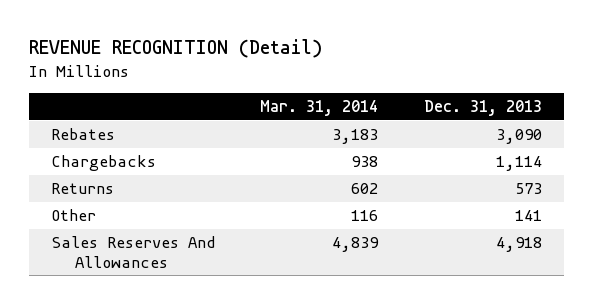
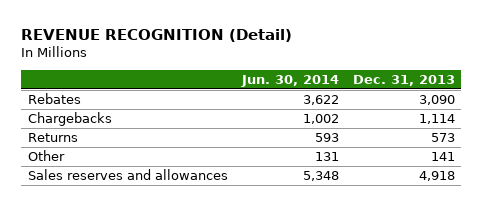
- | Mar. 31, 2014 | Dec. 31, 2013
+ | Jun. 30, 2014 | Dec. 31, 2013
- Sales Reserves And Allowances | 4,839 | 4,918
+ Sales reserves and allowances | 5,348 | 4,918

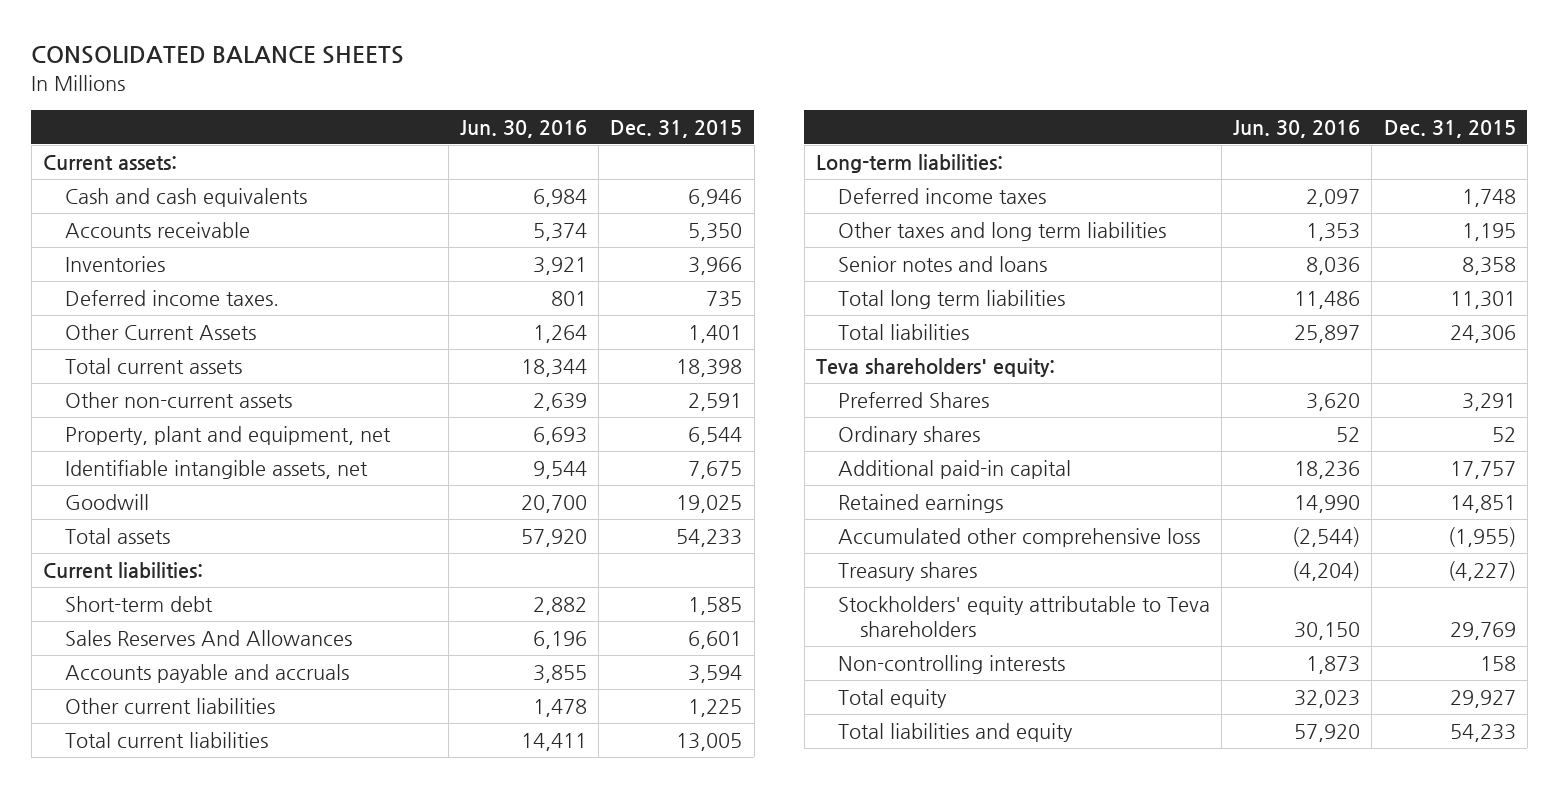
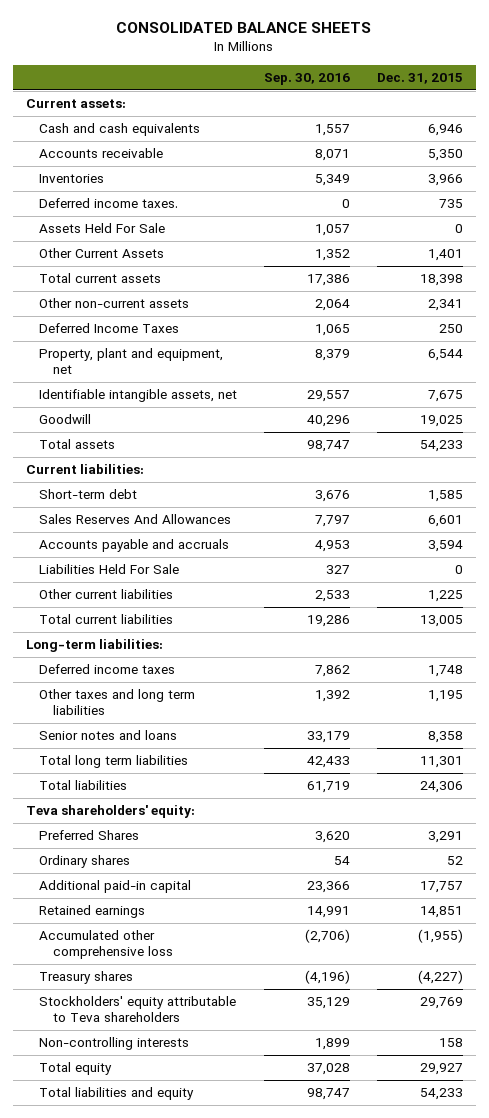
- | Jun. 30, 2016 | Dec. 31, 2015
+ | Sep. 30, 2016 | Dec. 31, 2015
+ Assets Held For Sale | 1,057 | 0
- Other non-current assets | 2,639 | 2,591
+ Other non-current assets | 2,064 | 2,341
+ Deferred Income Taxes | 1,065 | 250
+ Liabilities Held For Sale | 327 | 0

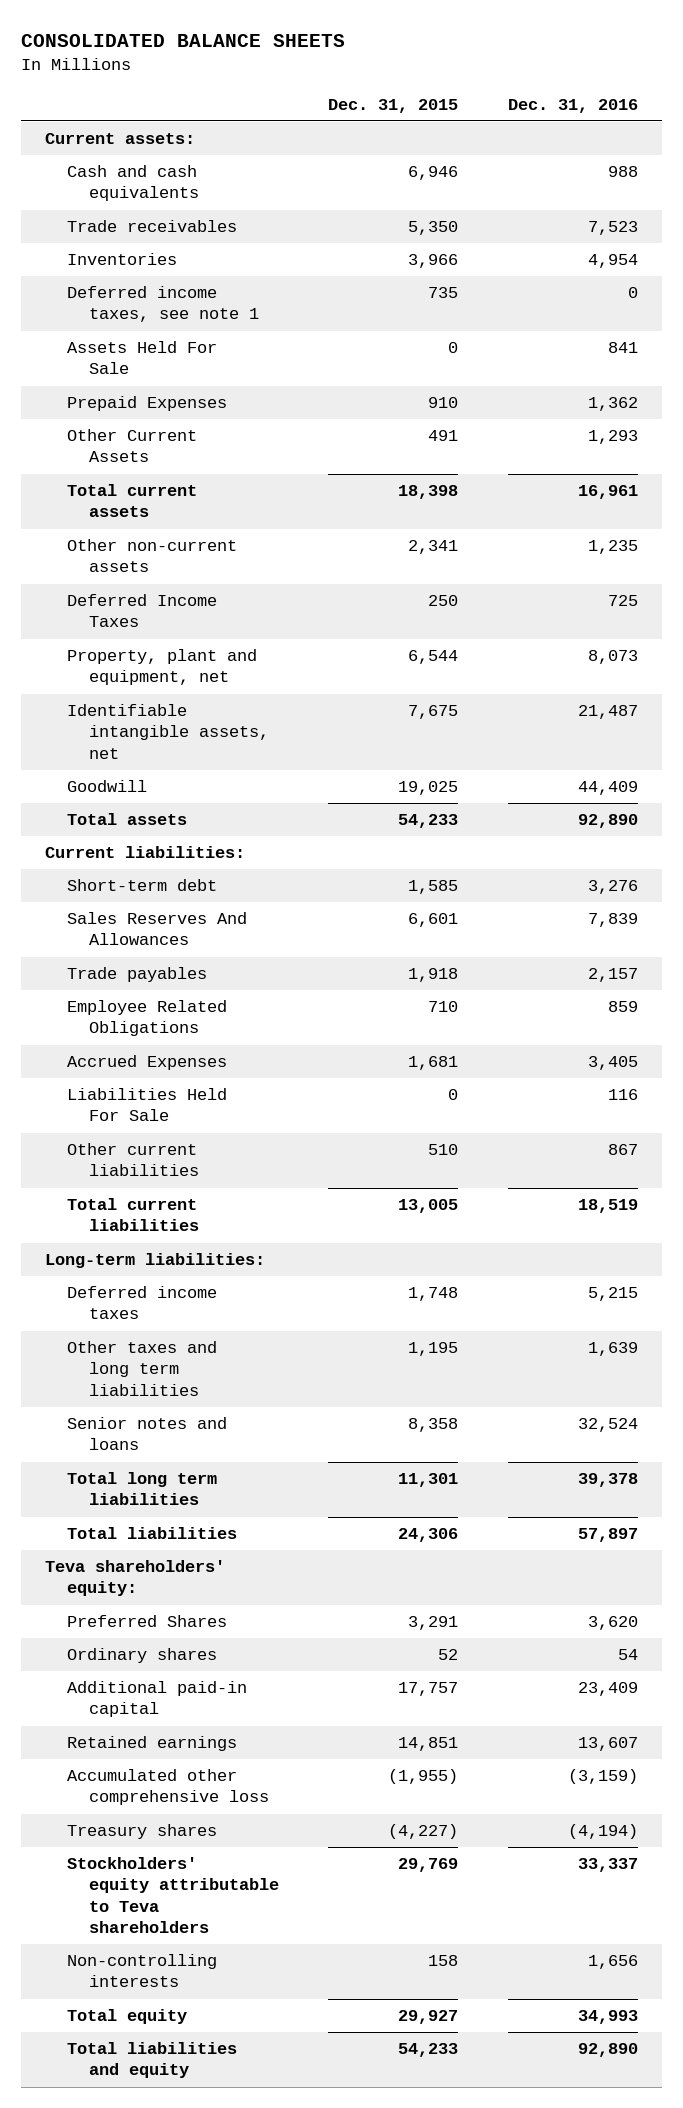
- | Sep. 30, 2016 | Dec. 31, 2015
+ | Dec. 31, 2015 | Dec. 31, 2016
- Accounts receivable | 8,071 | 5,350
+ Trade receivables | 5,350 | 7,523
- Deferred income taxes. | 0 | 735
+ Deferred income taxes, see note 1 | 735 | 0
- Other Current Assets | 1,352 | 1,401
+ Prepaid Expenses | 910 | 1,362
+ Other Current Assets | 491 | 1,293
- Accounts payable and accruals | 4,953 | 3,594
+ Trade payables | 1,918 | 2,157
+ Employee Related Obligations | 710 | 859
+ Accrued Expenses | 1,681 | 3,405
- Other current liabilities | 2,533 | 1,225
+ Other current liabilities | 510 | 867

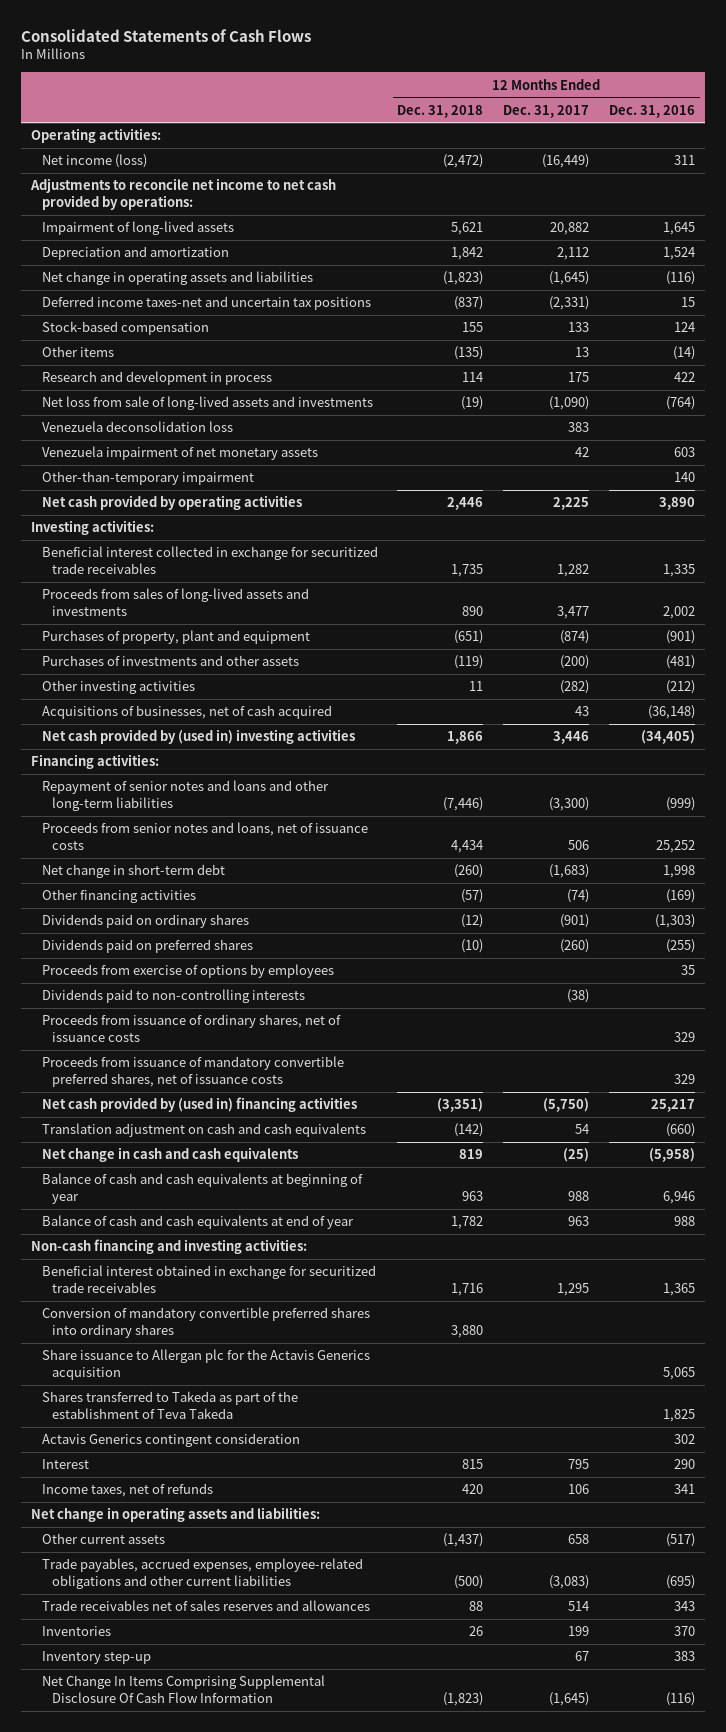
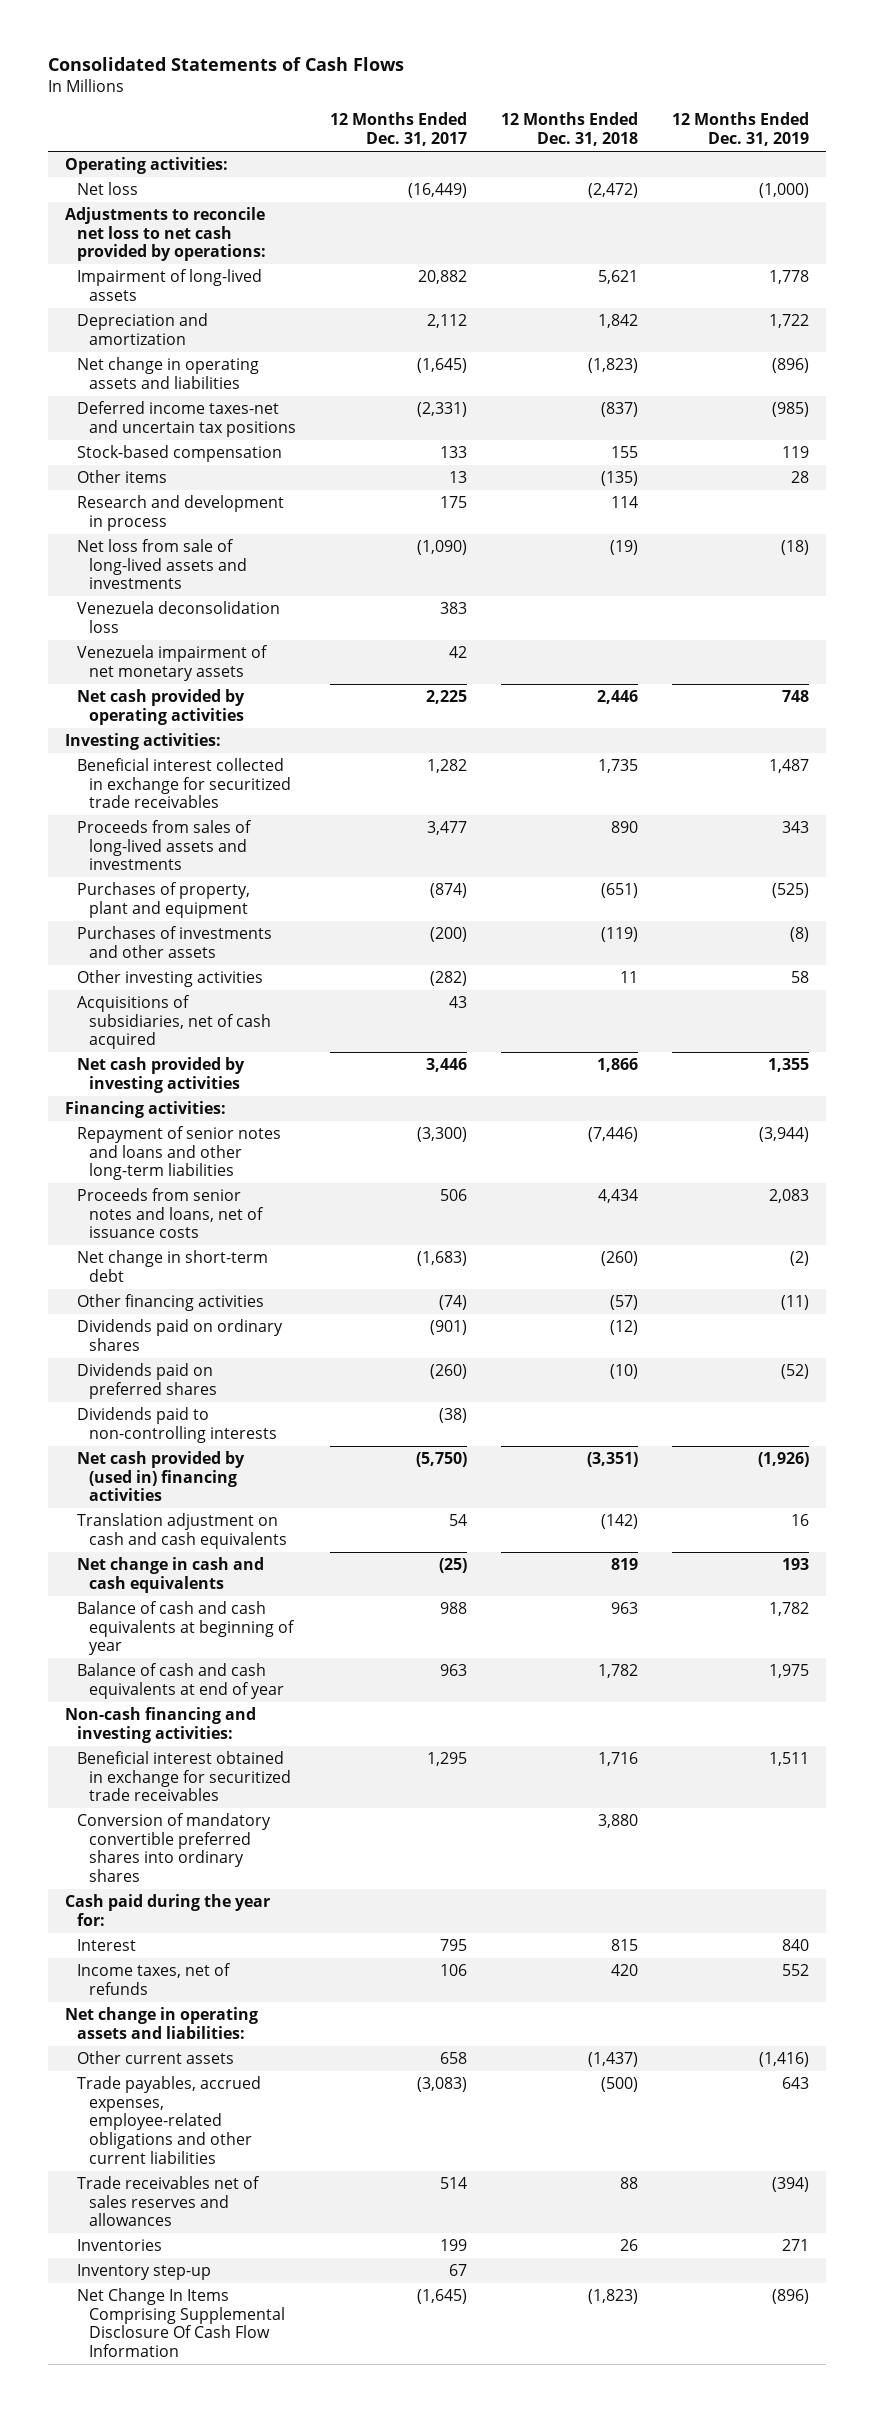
- | 12 Months Ended Dec. 31, 2018 | 12 Months Ended Dec. 31, 2017 | 12 Months Ended Dec. 31, 2016
+ | 12 Months Ended Dec. 31, 2017 | 12 Months Ended Dec. 31, 2018 | 12 Months Ended Dec. 31, 2019
- Net income (loss) | (2,472) | (16,449) | 311
- Adjustments to reconcile net income to net cash provided by operations:
+ Net loss | (16,449) | (2,472) | (1,000)
+ Adjustments to reconcile net loss to net cash provided by operations:
- Other-than-temporary impairment | | | 140
- Acquisitions of businesses, net of cash acquired | | 43 | (36,148)
- Net cash provided by (used in) investing activities | 1,866 | 3,446 | (34,405)
+ Acquisitions of subsidiaries, net of cash acquired | 43 | |
+ Net cash provided by investing activities | 3,446 | 1,866 | 1,355
- Proceeds from exercise of options by employees | | | 35
- Proceeds from issuance of ordinary shares, net of issuance costs | | | 329
- Proceeds from issuance of mandatory convertible preferred shares, net of issuance costs | | | 329
- Share issuance to Allergan plc for the Actavis Generics acquisition | | | 5,065
- Shares transferred to Takeda as part of the establishment of Teva Takeda | | | 1,825
- Actavis Generics contingent consideration | | | 302
+ Cash paid during the year for:

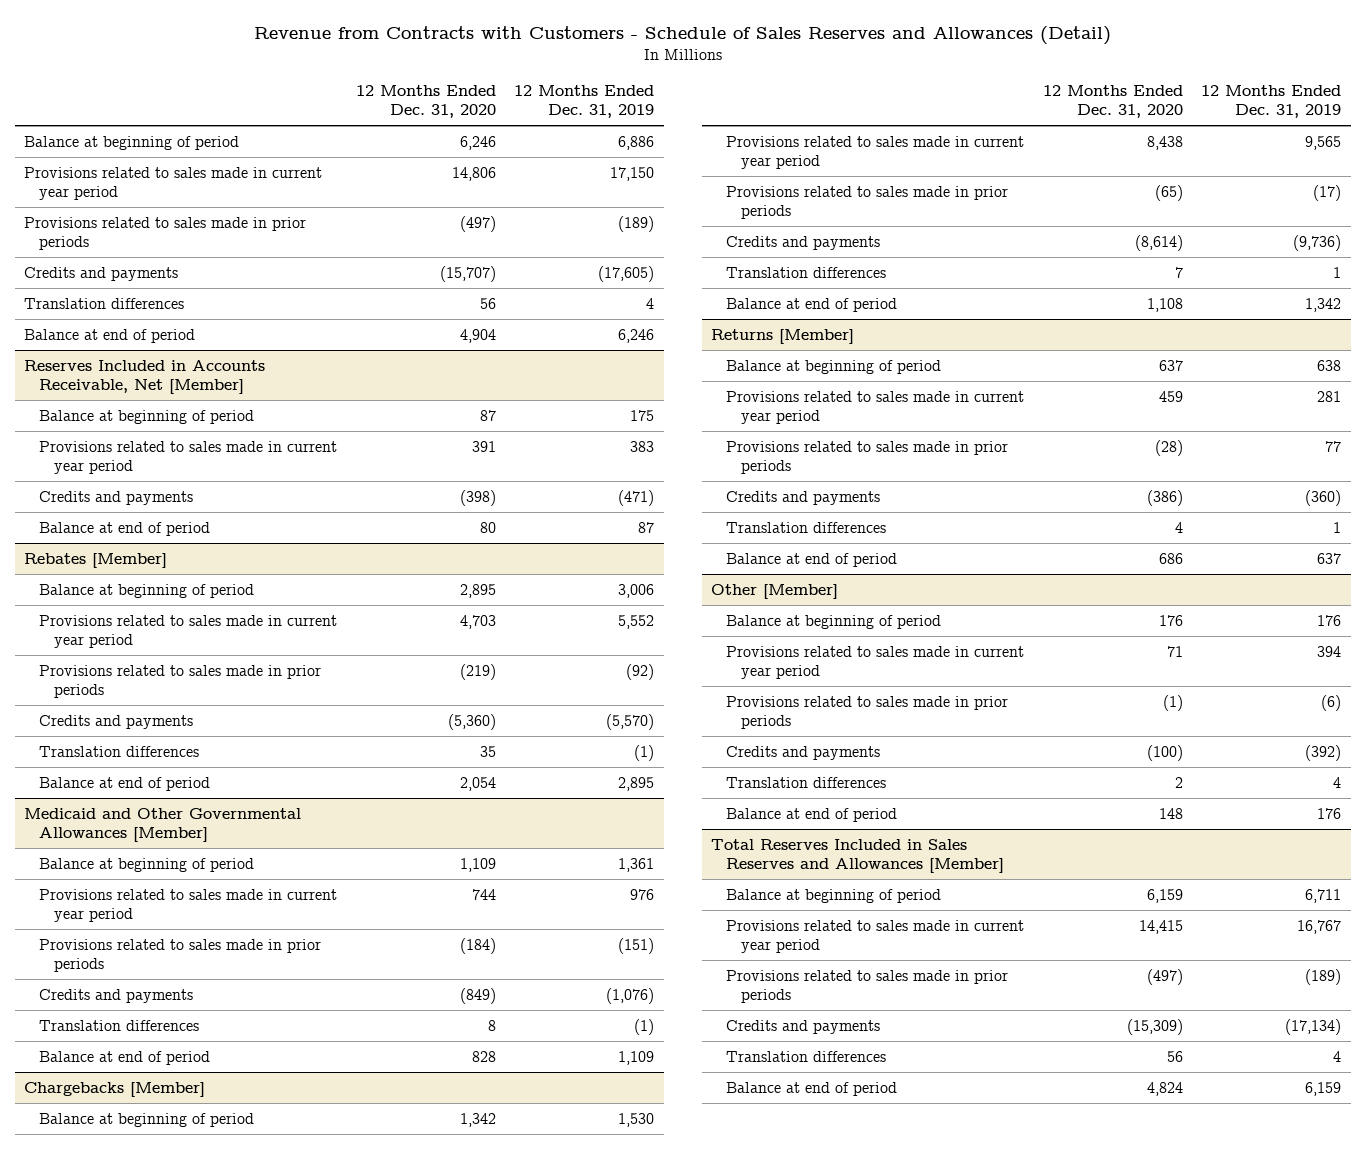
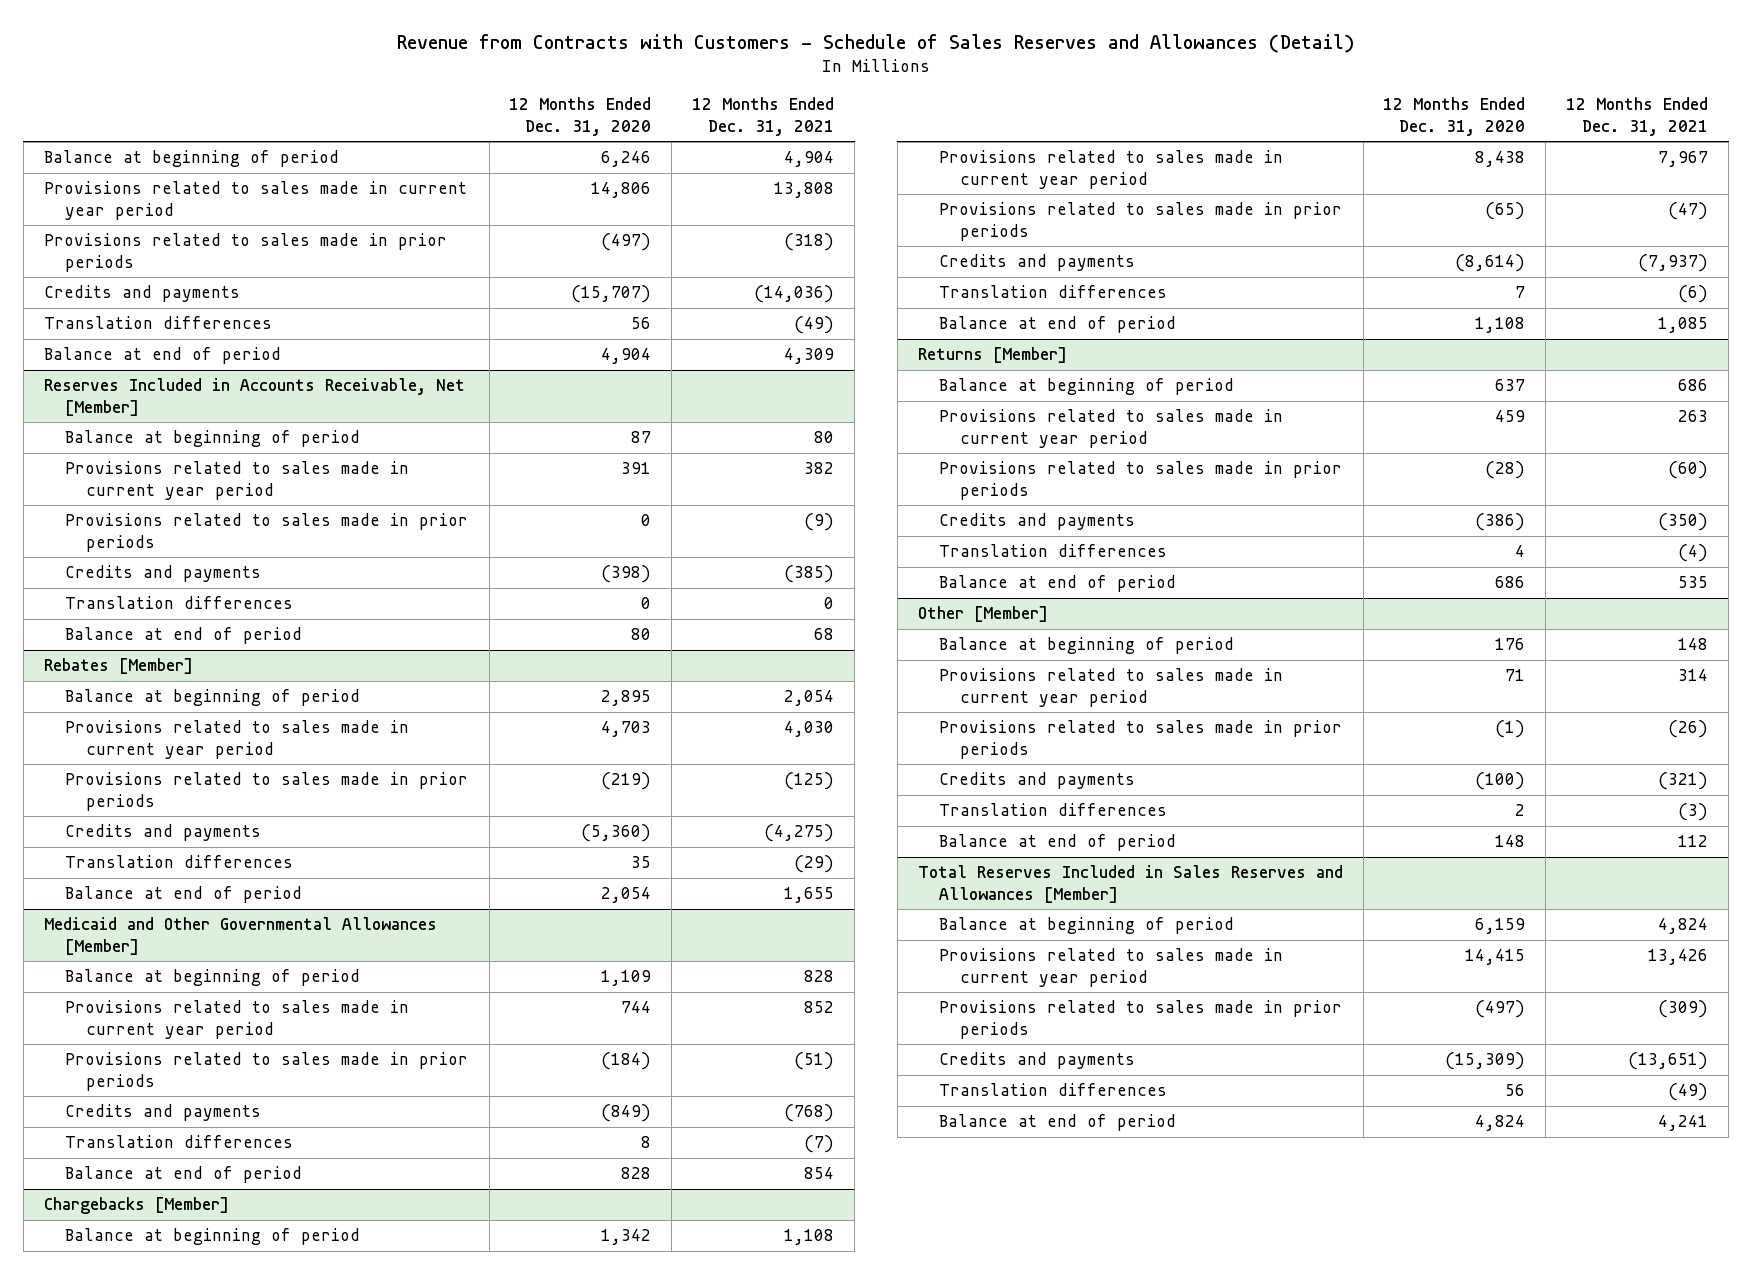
- | 12 Months Ended Dec. 31, 2020 | 12 Months Ended Dec. 31, 2019
+ | 12 Months Ended Dec. 31, 2020 | 12 Months Ended Dec. 31, 2021
@ Reserves Included in Accounts Receivable, Net [Member]
+ Provisions related to sales made in prior periods | 0 | (9)
+ Translation differences | 0 | 0

